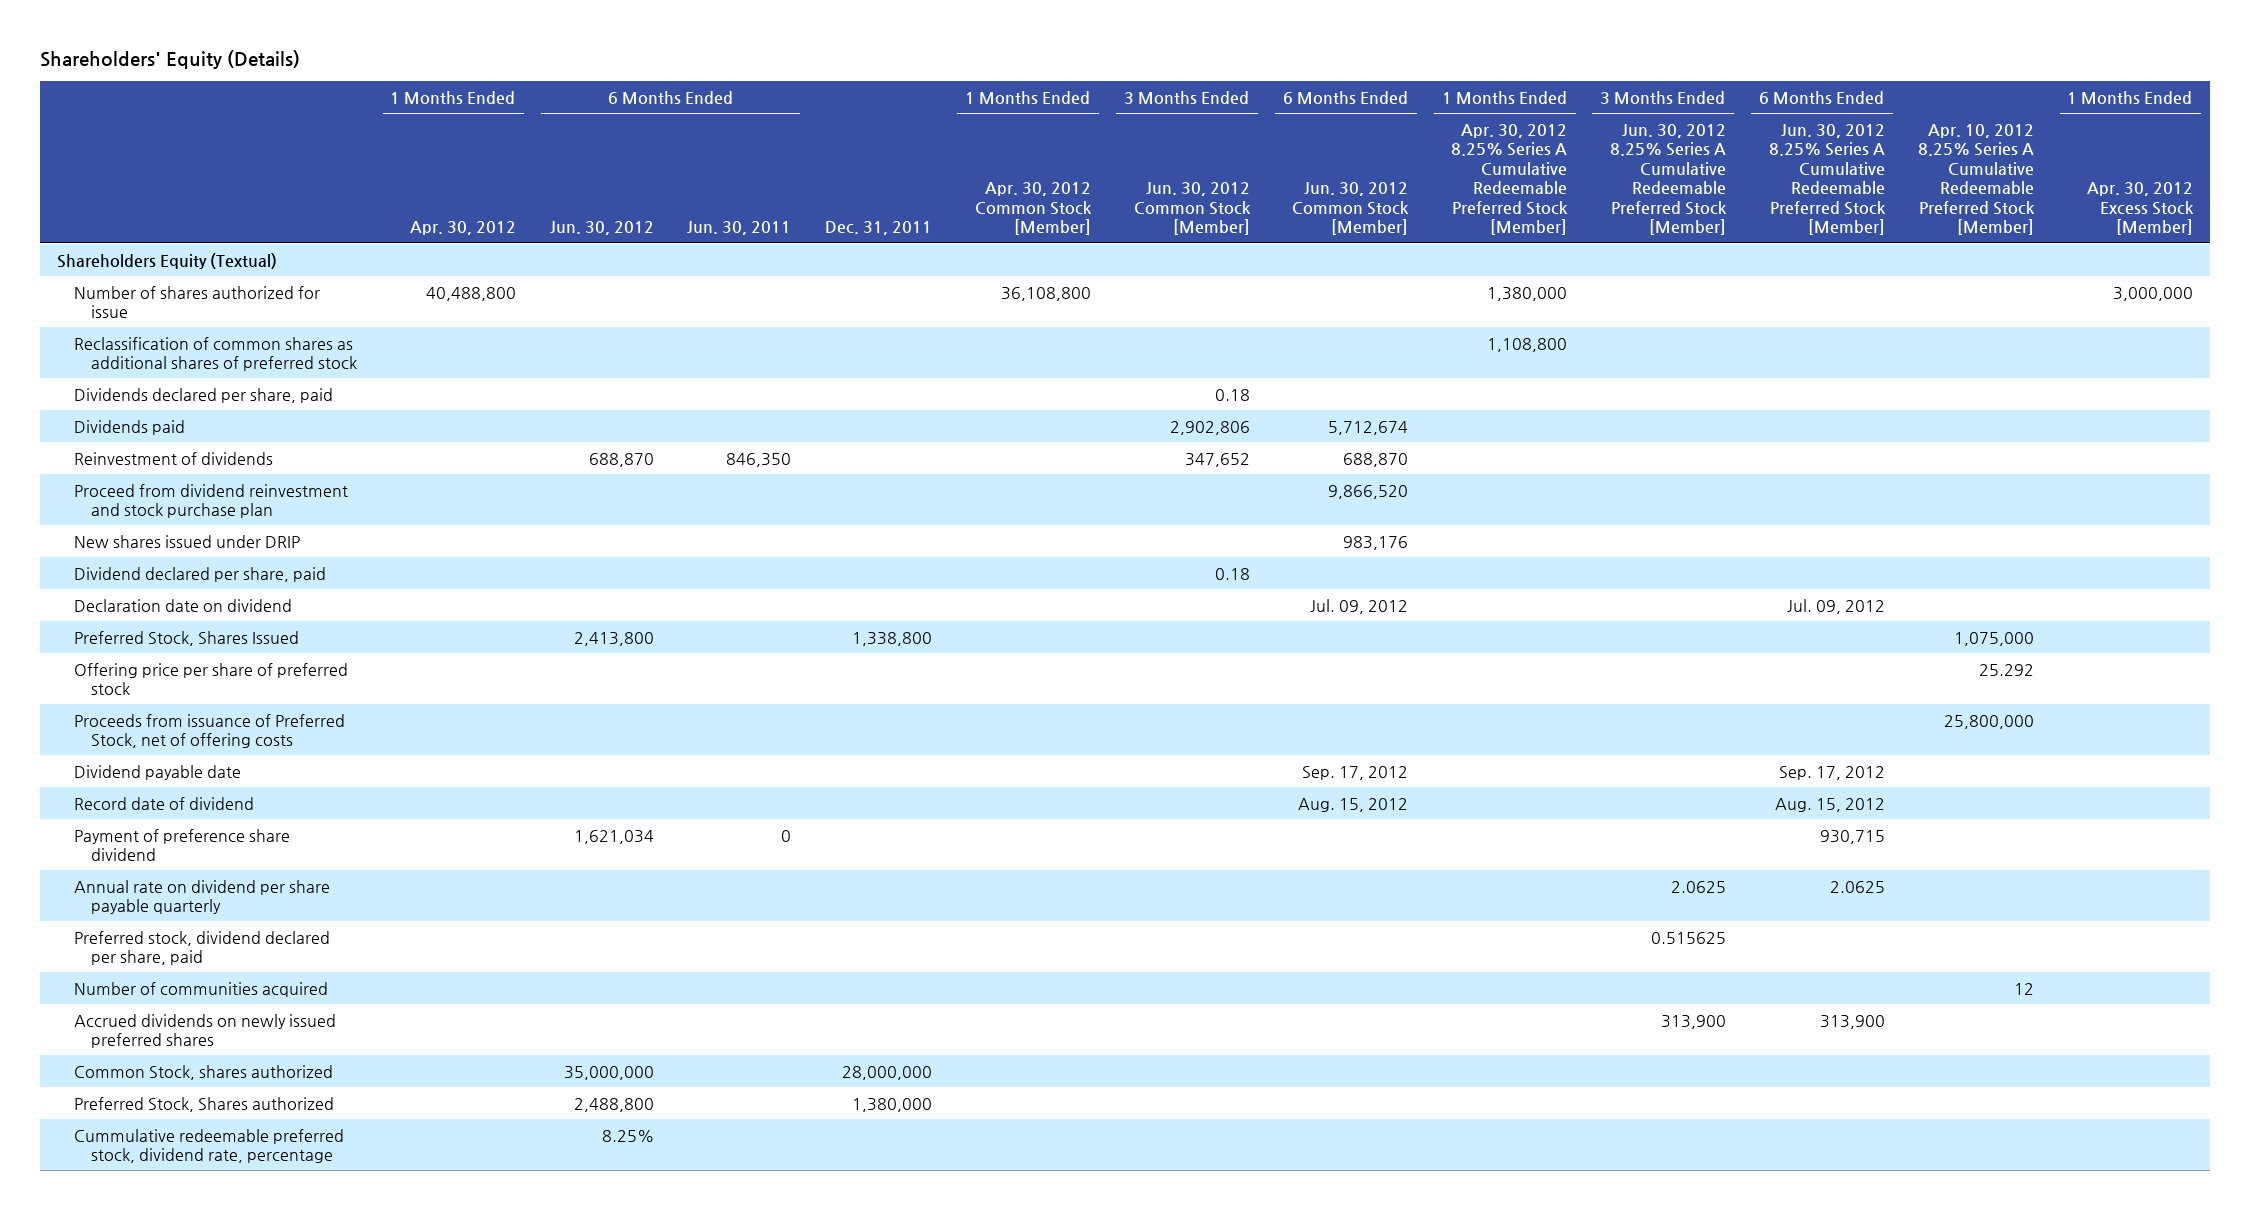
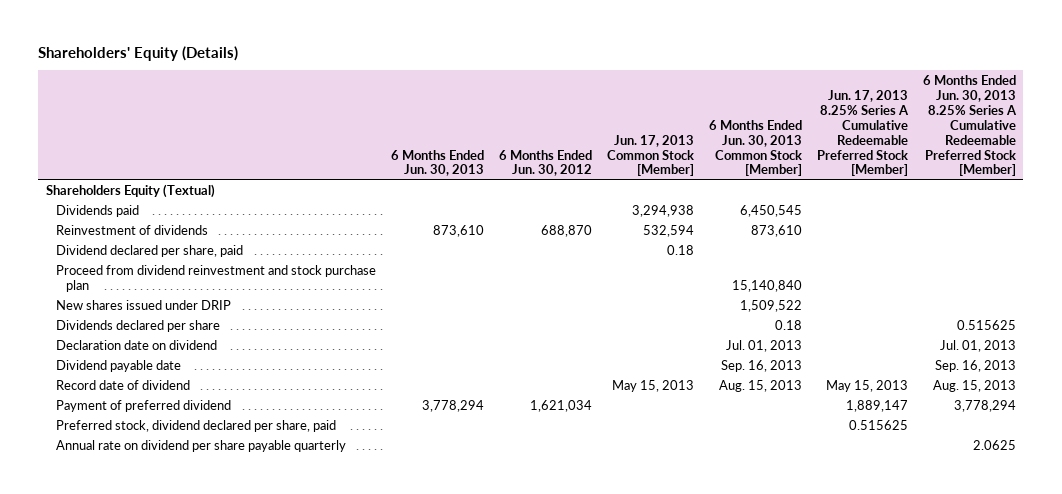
- | 1 Months Ended Apr. 30, 2012 | 6 Months Ended Jun. 30, 2012 | 6 Months Ended Jun. 30, 2011 | Dec. 31, 2011 | 1 Months Ended Apr. 30, 2012 Common Stock [Member] | 3 Months Ended Jun. 30, 2012 Common Stock [Member] | 6 Months Ended Jun. 30, 2012 Common Stock [Member] | 1 Months Ended Apr. 30, 2012 8.25% Series A Cumulative Redeemable Preferred Stock [Member] | 3 Months Ended Jun. 30, 2012 8.25% Series A Cumulative Redeemable Preferred Stock [Member] | 6 Months Ended Jun. 30, 2012 8.25% Series A Cumulative Redeemable Preferred Stock [Member] | Apr. 10, 2012 8.25% Series A Cumulative Redeemable Preferred Stock [Member] | 1 Months Ended Apr. 30, 2012 Excess Stock [Member]
+ | 6 Months Ended Jun. 30, 2013 | 6 Months Ended Jun. 30, 2012 | Jun. 17, 2013 Common Stock [Member] | 6 Months Ended Jun. 30, 2013 Common Stock [Member] | Jun. 17, 2013 8.25% Series A Cumulative Redeemable Preferred Stock [Member] | 6 Months Ended Jun. 30, 2013 8.25% Series A Cumulative Redeemable Preferred Stock [Member]
- Number of shares authorized for issue | 40,488,800 | | | | 36,108,800 | | | 1,380,000 | | | | 3,000,000
- Reclassification of common shares as additional shares of preferred stock | | | | | | | | 1,108,800 | | | |
- Dividends declared per share, paid | | | | | | 0.18 | | | | | |
moved up: Dividend declared per share, paid | | | 0.18 | | |
+ Dividends declared per share | | | | 0.18 | | 0.515625
- Preferred Stock, Shares Issued | | 2,413,800 | | 1,338,800 | | | | | | | 1,075,000 |
- Offering price per share of preferred stock | | | | | | | | | | | 25.292 |
- Proceeds from issuance of Preferred Stock, net of offering costs | | | | | | | | | | | 25,800,000 |
- Payment of preference share dividend | | 1,621,034 | 0 | | | | | | | 930,715 | |
+ Payment of preferred dividend | 3,778,294 | 1,621,034 | | | 1,889,147 | 3,778,294
- Number of communities acquired | | | | | | | | | | | 12 |
- Accrued dividends on newly issued preferred shares | | | | | | | | | 313,900 | 313,900 | |
- Common Stock, shares authorized | | 35,000,000 | | 28,000,000 | | | | | | | |
- Preferred Stock, Shares authorized | | 2,488,800 | | 1,380,000 | | | | | | | |
- Cummulative redeemable preferred stock, dividend rate, percentage | | 8.25% | | | | | | | | | |
moved down: Annual rate on dividend per share payable quarterly | | | | | | 2.0625

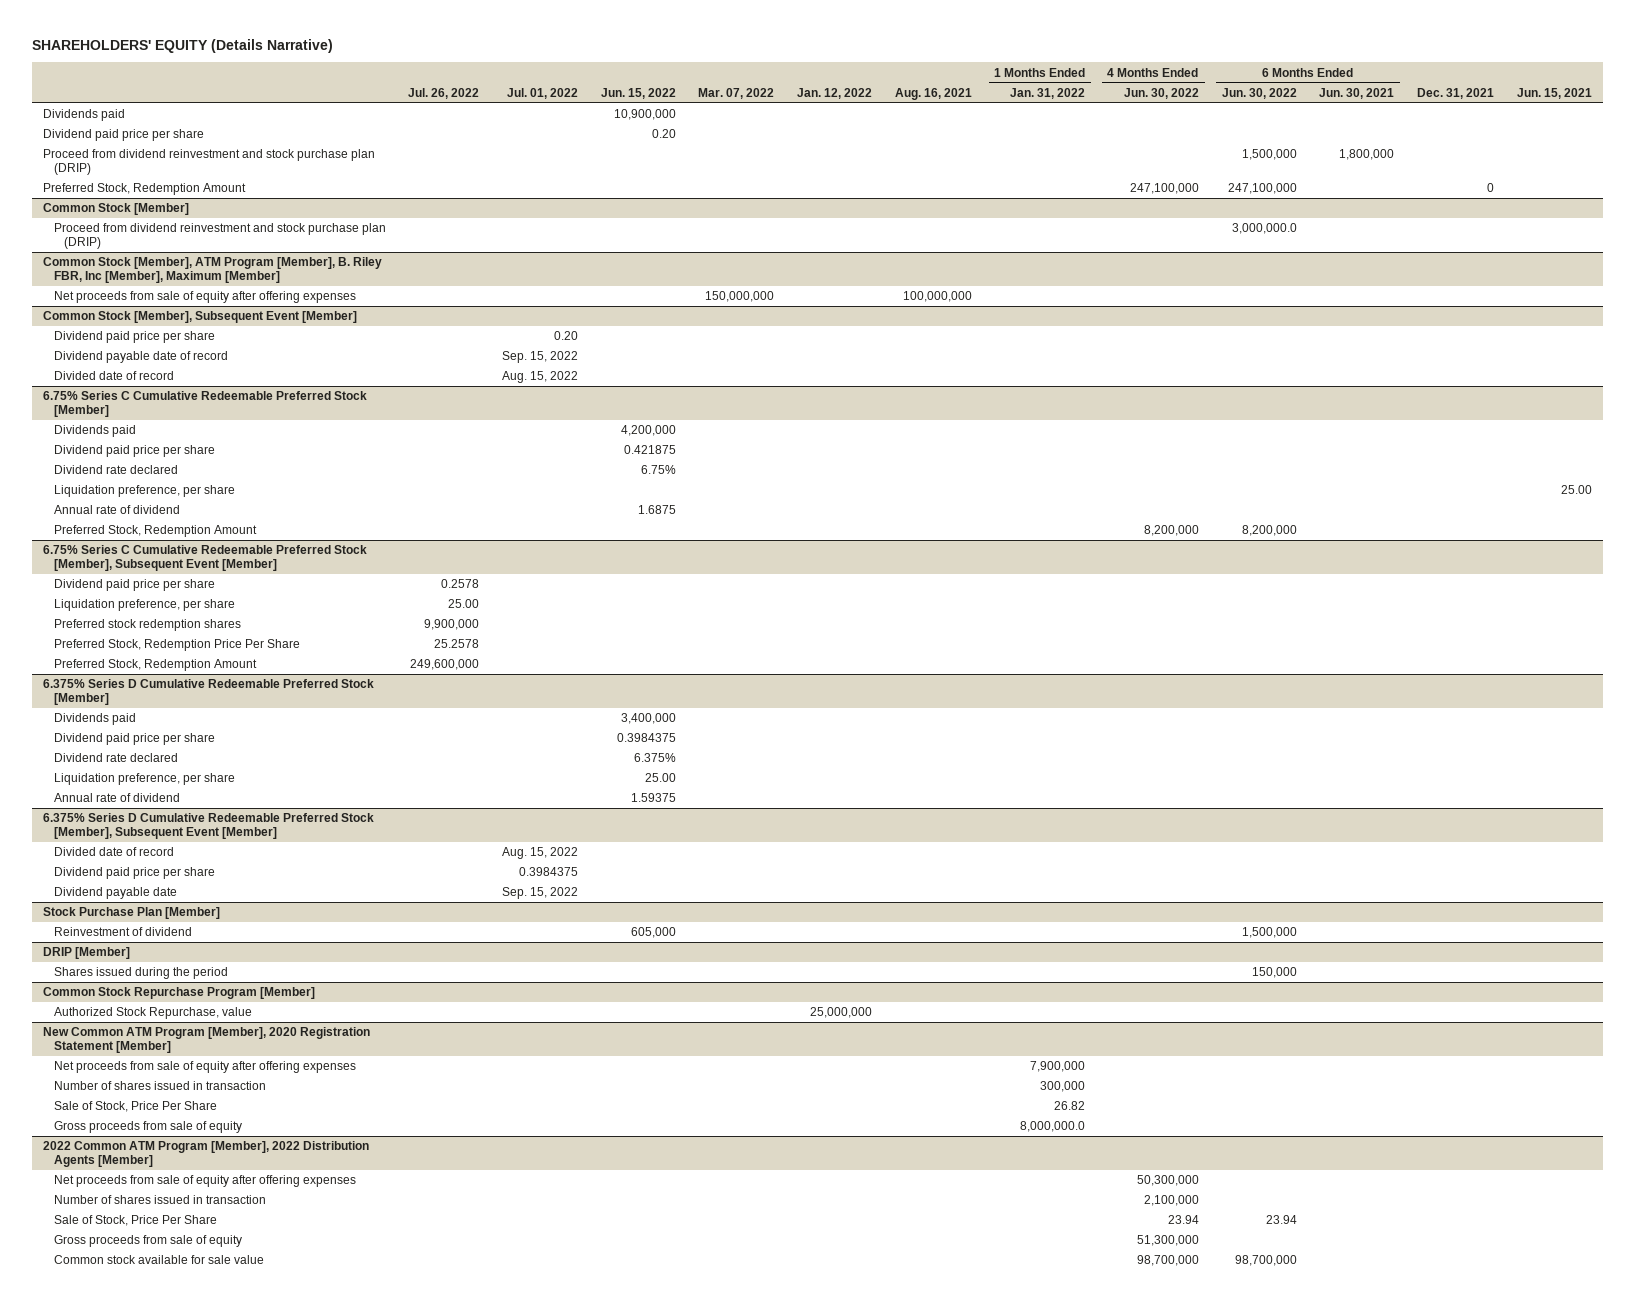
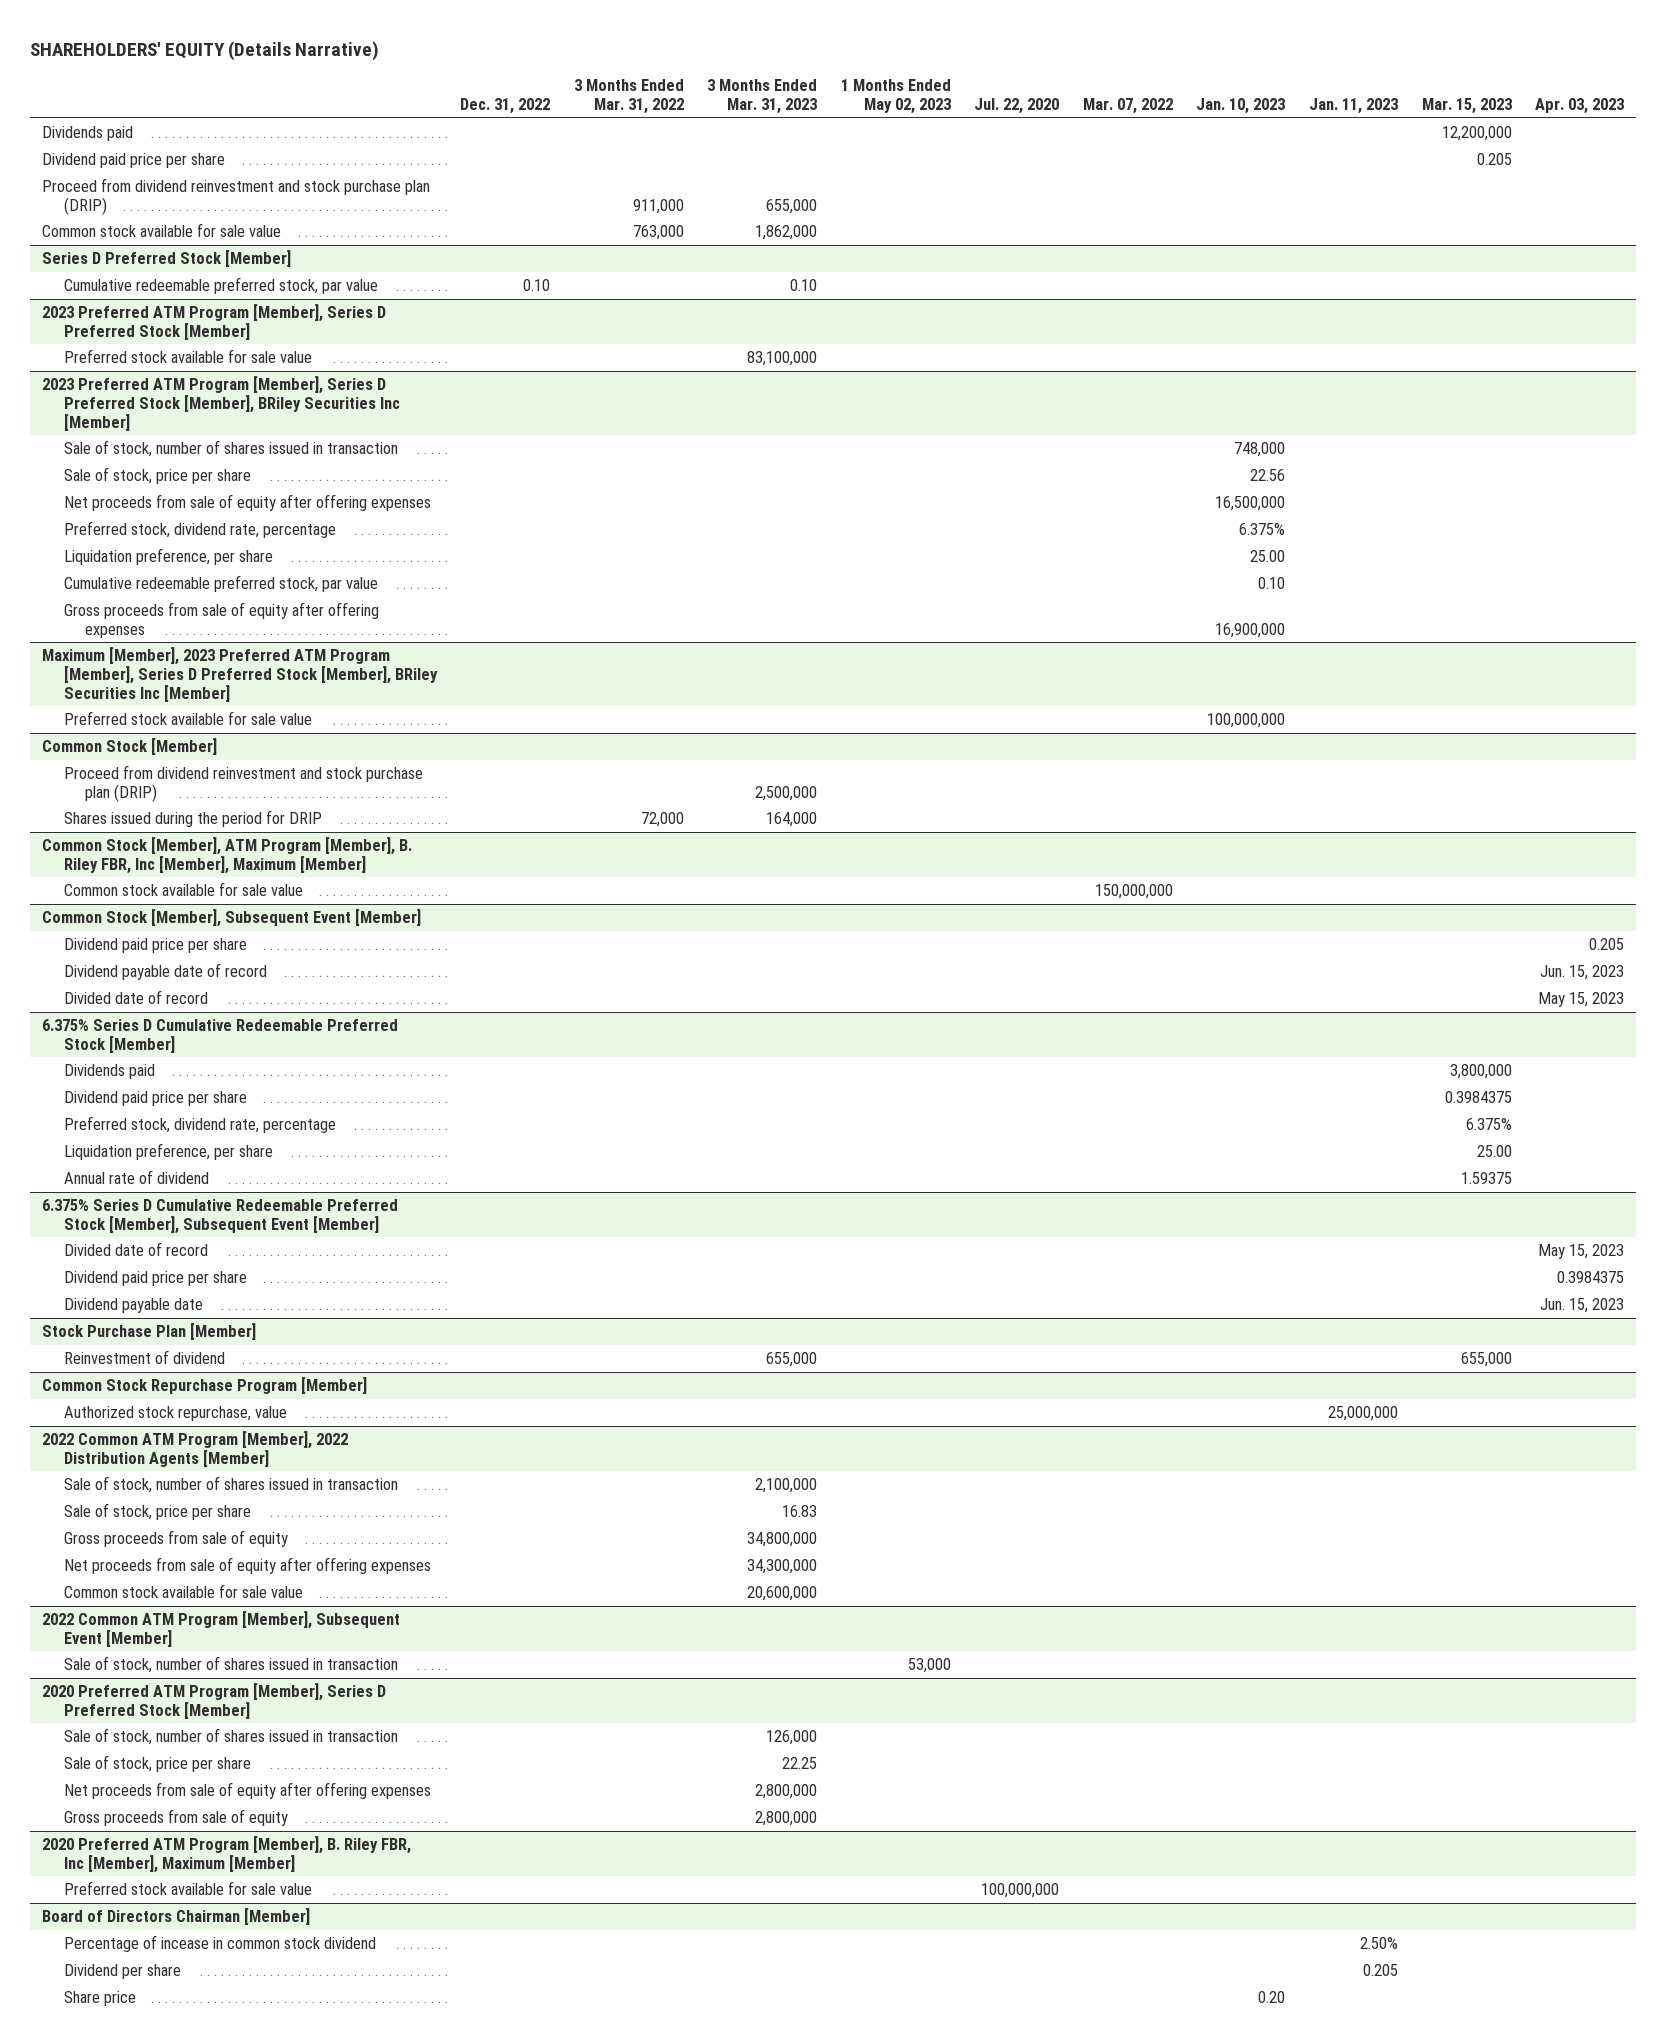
- | Jul. 26, 2022 | Jul. 01, 2022 | Jun. 15, 2022 | Mar. 07, 2022 | Jan. 12, 2022 | Aug. 16, 2021 | 1 Months Ended Jan. 31, 2022 | 4 Months Ended Jun. 30, 2022 | 6 Months Ended Jun. 30, 2022 | 6 Months Ended Jun. 30, 2021 | Dec. 31, 2021 | Jun. 15, 2021
+ | Dec. 31, 2022 | 3 Months Ended Mar. 31, 2022 | 3 Months Ended Mar. 31, 2023 | 1 Months Ended May 02, 2023 | Jul. 22, 2020 | Mar. 07, 2022 | Jan. 10, 2023 | Jan. 11, 2023 | Mar. 15, 2023 | Apr. 03, 2023
- Preferred Stock, Redemption Amount | | | | | | | | 247,100,000 | 247,100,000 | | 0 |
+ Common stock available for sale value | | 763,000 | 1,862,000 | | | | | | |
+ Series D Preferred Stock [Member]
+ Cumulative redeemable preferred stock, par value | 0.10 | | 0.10 | | | | | | |
+ 2023 Preferred ATM Program [Member], Series D Preferred Stock [Member]
+ Preferred stock available for sale value | | | 83,100,000 | | | | | | |
+ 2023 Preferred ATM Program [Member], Series D Preferred Stock [Member], BRiley Securities Inc [Member]
+ Sale of stock, number of shares issued in transaction | | | | | | | 748,000 | | |
+ Sale of stock, price per share | | | | | | | 22.56 | | |
+ Net proceeds from sale of equity after offering expenses | | | | | | | 16,500,000 | | |
+ Preferred stock, dividend rate, percentage | | | | | | | 6.375% | | |
+ Liquidation preference, per share | | | | | | | 25.00 | | |
+ Cumulative redeemable preferred stock, par value | | | | | | | 0.10 | | |
+ Gross proceeds from sale of equity after offering expenses | | | | | | | 16,900,000 | | |
+ Maximum [Member], 2023 Preferred ATM Program [Member], Series D Preferred Stock [Member], BRiley Securities Inc [Member]
+ Preferred stock available for sale value | | | | | | | 100,000,000 | | |
@ Common Stock [Member]
+ Shares issued during the period for DRIP | | 72,000 | 164,000 | | | | | | |
@ Common Stock [Member], ATM Program [Member], B. Riley FBR, Inc [Member], Maximum [Member]
- Net proceeds from sale of equity after offering expenses | | | | 150,000,000 | | 100,000,000 | | | | | |
+ Common stock available for sale value | | | | | | 150,000,000 | | | |
- 6.75% Series C Cumulative Redeemable Preferred Stock [Member]
- Dividends paid | | | 4,200,000 | | | | | | | | |
- Dividend paid price per share | | | 0.421875 | | | | | | | | |
- Dividend rate declared | | | 6.75% | | | | | | | | |
- Liquidation preference, per share | | | | | | | | | | | | 25.00
- Annual rate of dividend | | | 1.6875 | | | | | | | | |
- Preferred Stock, Redemption Amount | | | | | | | | 8,200,000 | 8,200,000 | | |
- 6.75% Series C Cumulative Redeemable Preferred Stock [Member], Subsequent Event [Member]
- Dividend paid price per share | 0.2578 | | | | | | | | | | |
- Liquidation preference, per share | 25.00 | | | | | | | | | | |
- Preferred stock redemption shares | 9,900,000 | | | | | | | | | | |
- Preferred Stock, Redemption Price Per Share | 25.2578 | | | | | | | | | | |
- Preferred Stock, Redemption Amount | 249,600,000 | | | | | | | | | | |
@ 6.375% Series D Cumulative Redeemable Preferred Stock [Member]
- Dividend rate declared | | | 6.375% | | | | | | | | |
+ Preferred stock, dividend rate, percentage | | | | | | | | | 6.375% |
- DRIP [Member]
- Shares issued during the period | | | | | | | | | 150,000 | | |
@ Common Stock Repurchase Program [Member]
- Authorized Stock Repurchase, value | | | | | 25,000,000 | | | | | | |
- New Common ATM Program [Member], 2020 Registration Statement [Member]
- Net proceeds from sale of equity after offering expenses | | | | | | | 7,900,000 | | | | |
- Number of shares issued in transaction | | | | | | | 300,000 | | | | |
- Sale of Stock, Price Per Share | | | | | | | 26.82 | | | | |
- Gross proceeds from sale of equity | | | | | | | 8,000,000.0 | | | | |
@ Common Stock Repurchase Program [Member]
+ Authorized stock repurchase, value | | | | | | | | 25,000,000 | |
@ 2022 Common ATM Program [Member], 2022 Distribution Agents [Member]
- Number of shares issued in transaction | | | | | | | | 2,100,000 | | | |
- Sale of Stock, Price Per Share | | | | | | | | 23.94 | 23.94 | | |
+ Sale of stock, number of shares issued in transaction | | | 2,100,000 | | | | | | |
+ Sale of stock, price per share | | | 16.83 | | | | | | |
moved down: Net proceeds from sale of equity after offering expenses | | | 34,300,000 | | | | | | |
+ 2022 Common ATM Program [Member], Subsequent Event [Member]
+ Sale of stock, number of shares issued in transaction | | | | 53,000 | | | | | |
+ 2020 Preferred ATM Program [Member], Series D Preferred Stock [Member]
+ Sale of stock, number of shares issued in transaction | | | 126,000 | | | | | | |
+ Sale of stock, price per share | | | 22.25 | | | | | | |
+ Net proceeds from sale of equity after offering expenses | | | 2,800,000 | | | | | | |
+ Gross proceeds from sale of equity | | | 2,800,000 | | | | | | |
+ 2020 Preferred ATM Program [Member], B. Riley FBR, Inc [Member], Maximum [Member]
+ Preferred stock available for sale value | | | | | 100,000,000 | | | | |
+ Board of Directors Chairman [Member]
+ Percentage of incease in common stock dividend | | | | | | | | 2.50% | |
+ Dividend per share | | | | | | | | 0.205 | |
+ Share price | | | | | | | 0.20 | | |

